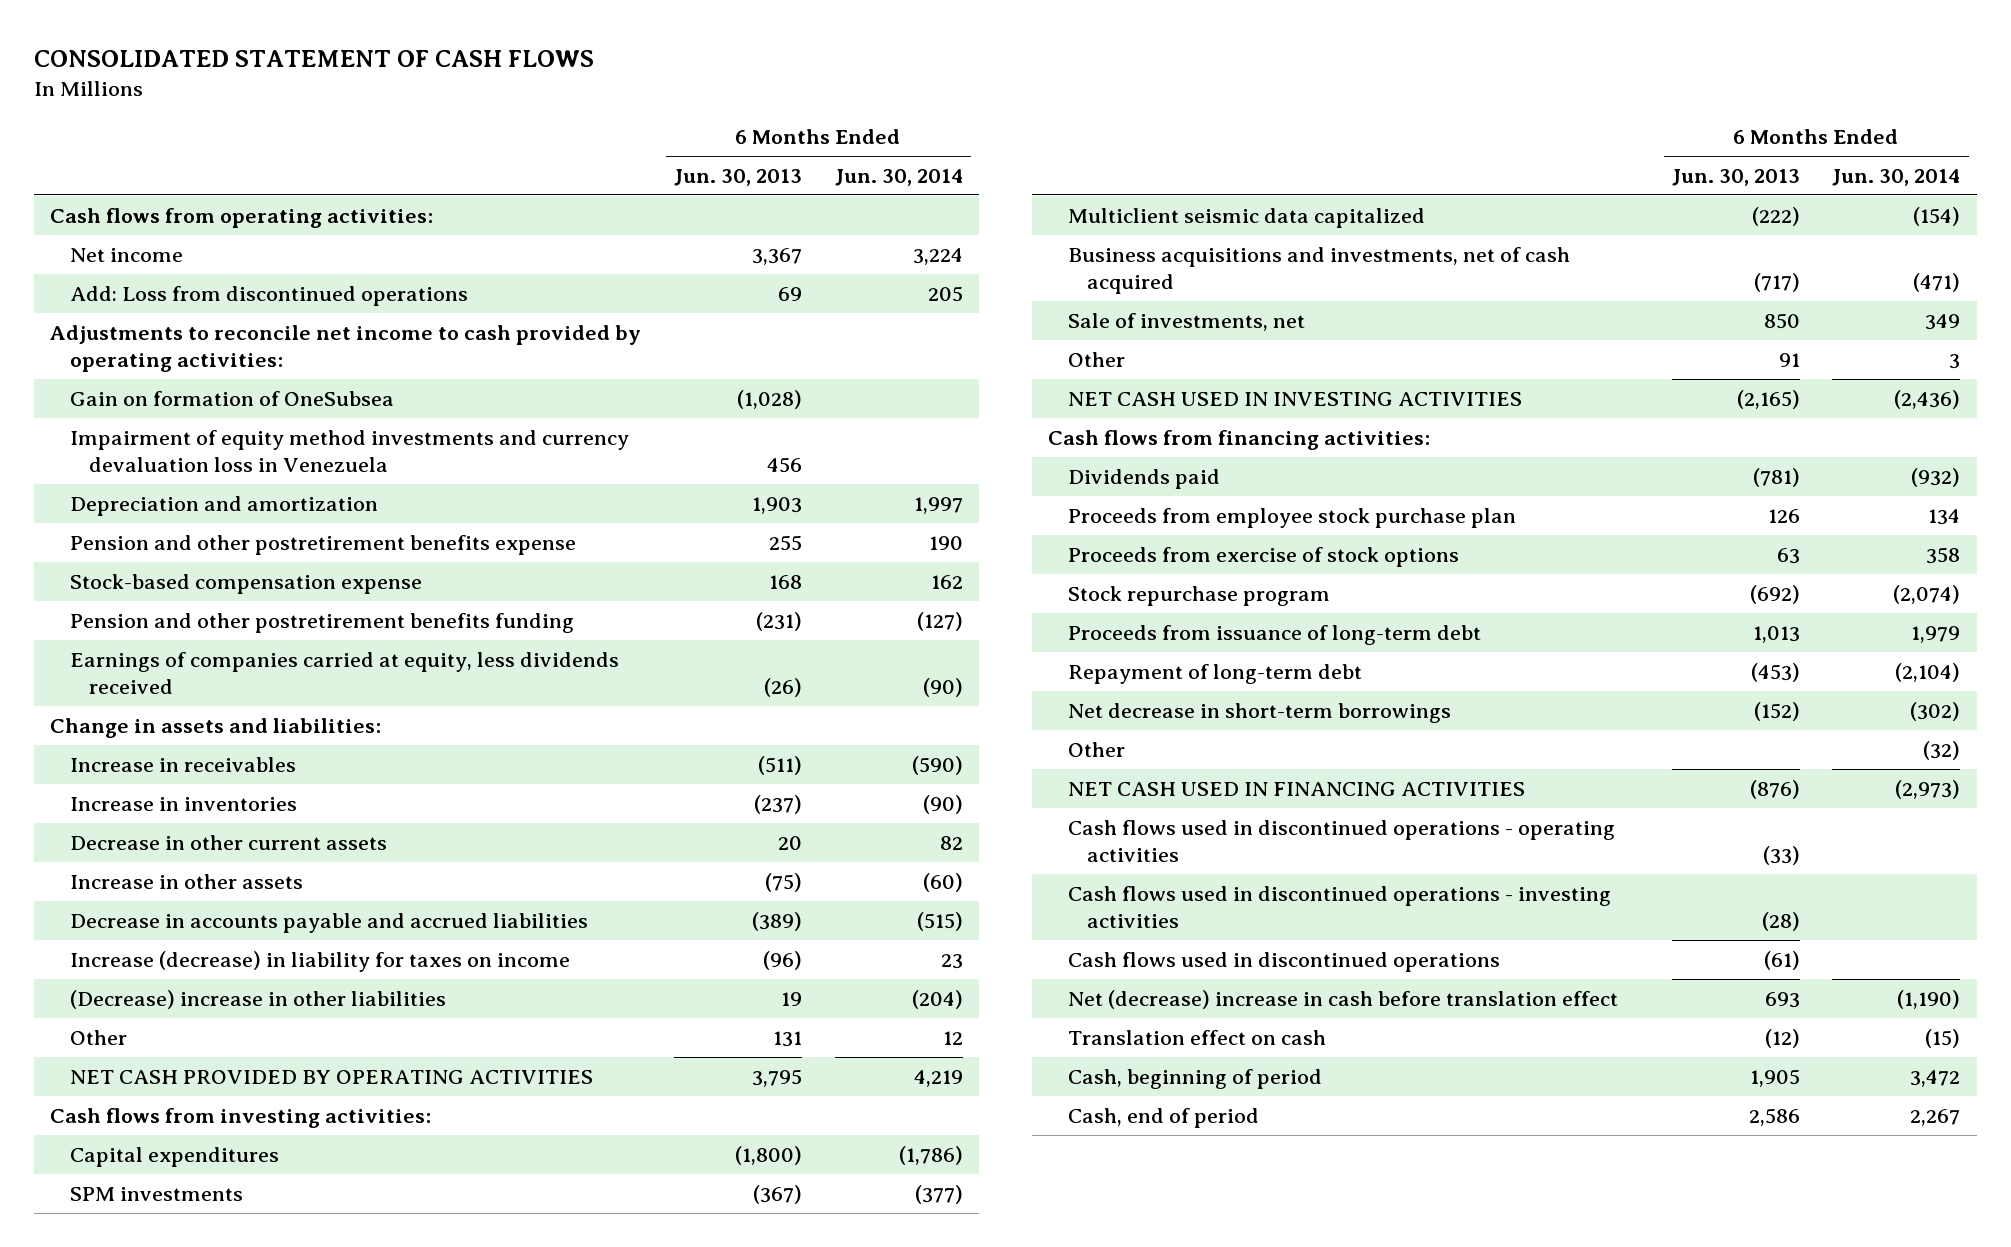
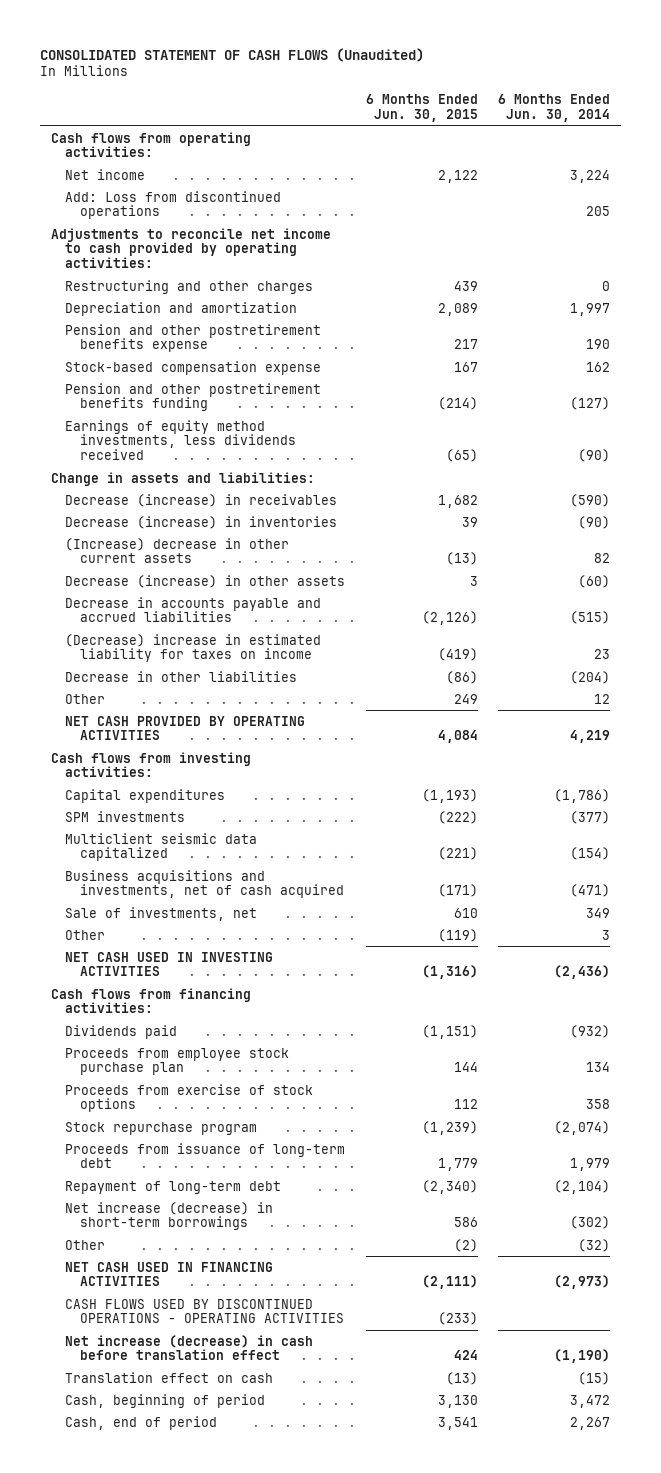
- CONSOLIDATED STATEMENT OF CASH FLOWS
+ CONSOLIDATED STATEMENT OF CASH FLOWS (Unaudited)
- | 6 Months Ended Jun. 30, 2013 | 6 Months Ended Jun. 30, 2014
+ | 6 Months Ended Jun. 30, 2015 | 6 Months Ended Jun. 30, 2014
- Gain on formation of OneSubsea | (1,028) |
- Impairment of equity method investments and currency devaluation loss in Venezuela | 456 |
+ Restructuring and other charges | 439 | 0
- Earnings of companies carried at equity, less dividends received | (26) | (90)
+ Earnings of equity method investments, less dividends received | (65) | (90)
- Increase in receivables | (511) | (590)
- Increase in inventories | (237) | (90)
- Decrease in other current assets | 20 | 82
- Increase in other assets | (75) | (60)
+ Decrease (increase) in receivables | 1,682 | (590)
+ Decrease (increase) in inventories | 39 | (90)
+ (Increase) decrease in other current assets | (13) | 82
+ Decrease (increase) in other assets | 3 | (60)
- Increase (decrease) in liability for taxes on income | (96) | 23
- (Decrease) increase in other liabilities | 19 | (204)
+ (Decrease) increase in estimated liability for taxes on income | (419) | 23
+ Decrease in other liabilities | (86) | (204)
- Net decrease in short-term borrowings | (152) | (302)
+ Net increase (decrease) in short-term borrowings | 586 | (302)
- Cash flows used in discontinued operations - operating activities | (33) |
- Cash flows used in discontinued operations - investing activities | (28) |
- Cash flows used in discontinued operations | (61) |
- Net (decrease) increase in cash before translation effect | 693 | (1,190)
+ CASH FLOWS USED BY DISCONTINUED OPERATIONS - OPERATING ACTIVITIES | (233) |
+ Net increase (decrease) in cash before translation effect | 424 | (1,190)

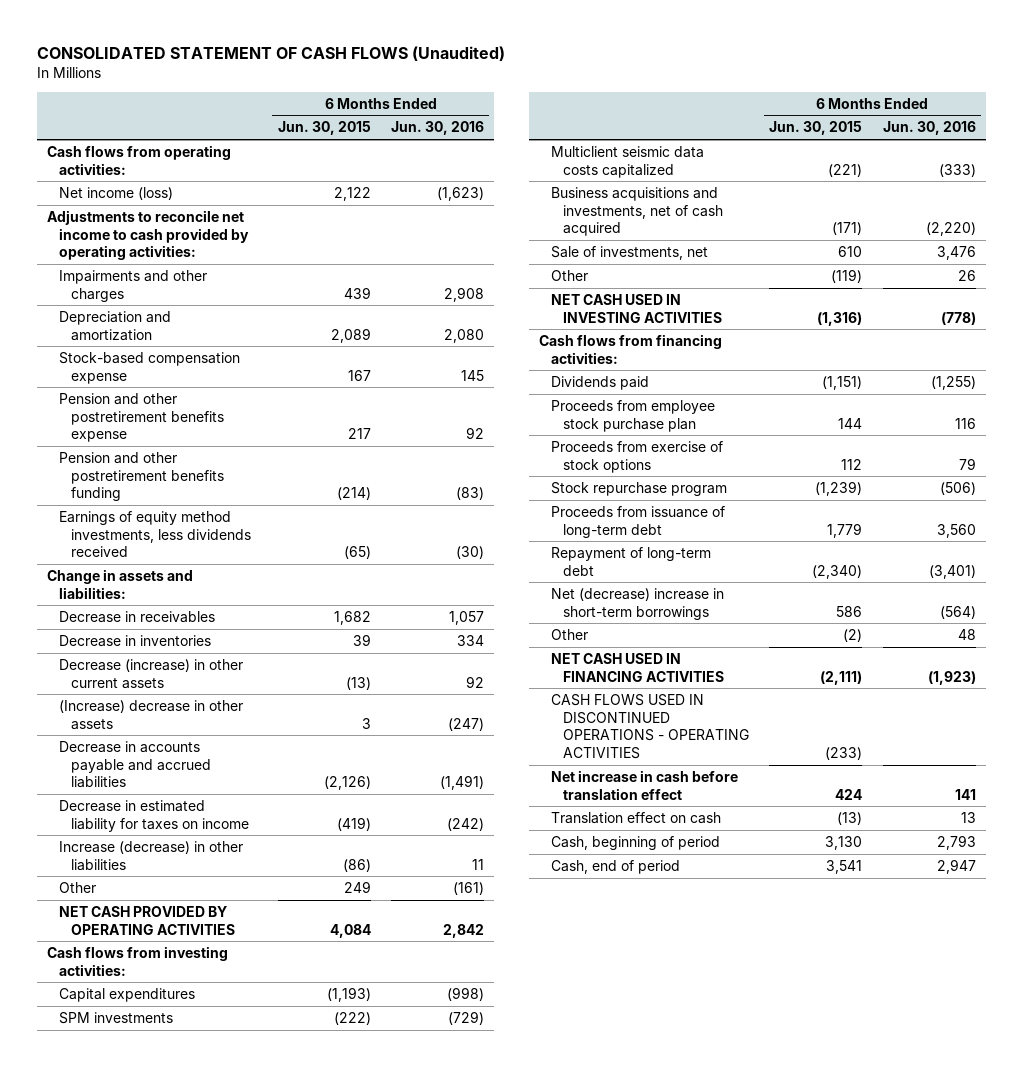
- | 6 Months Ended Jun. 30, 2015 | 6 Months Ended Jun. 30, 2014
+ | 6 Months Ended Jun. 30, 2015 | 6 Months Ended Jun. 30, 2016
- Net income | 2,122 | 3,224
- Add: Loss from discontinued operations | | 205
+ Net income (loss) | 2,122 | (1,623)
- Restructuring and other charges | 439 | 0
+ Impairments and other charges | 439 | 2,908
moved down: Pension and other postretirement benefits expense | 217 | 92
- Decrease (increase) in receivables | 1,682 | (590)
- Decrease (increase) in inventories | 39 | (90)
- (Increase) decrease in other current assets | (13) | 82
- Decrease (increase) in other assets | 3 | (60)
+ Decrease in receivables | 1,682 | 1,057
+ Decrease in inventories | 39 | 334
+ Decrease (increase) in other current assets | (13) | 92
+ (Increase) decrease in other assets | 3 | (247)
- (Decrease) increase in estimated liability for taxes on income | (419) | 23
- Decrease in other liabilities | (86) | (204)
+ Decrease in estimated liability for taxes on income | (419) | (242)
+ Increase (decrease) in other liabilities | (86) | 11
- Multiclient seismic data capitalized | (221) | (154)
+ Multiclient seismic data costs capitalized | (221) | (333)
- Net increase (decrease) in short-term borrowings | 586 | (302)
+ Net (decrease) increase in short-term borrowings | 586 | (564)
- CASH FLOWS USED BY DISCONTINUED OPERATIONS - OPERATING ACTIVITIES | (233) |
- Net increase (decrease) in cash before translation effect | 424 | (1,190)
+ CASH FLOWS USED IN DISCONTINUED OPERATIONS - OPERATING ACTIVITIES | (233) |
+ Net increase in cash before translation effect | 424 | 141

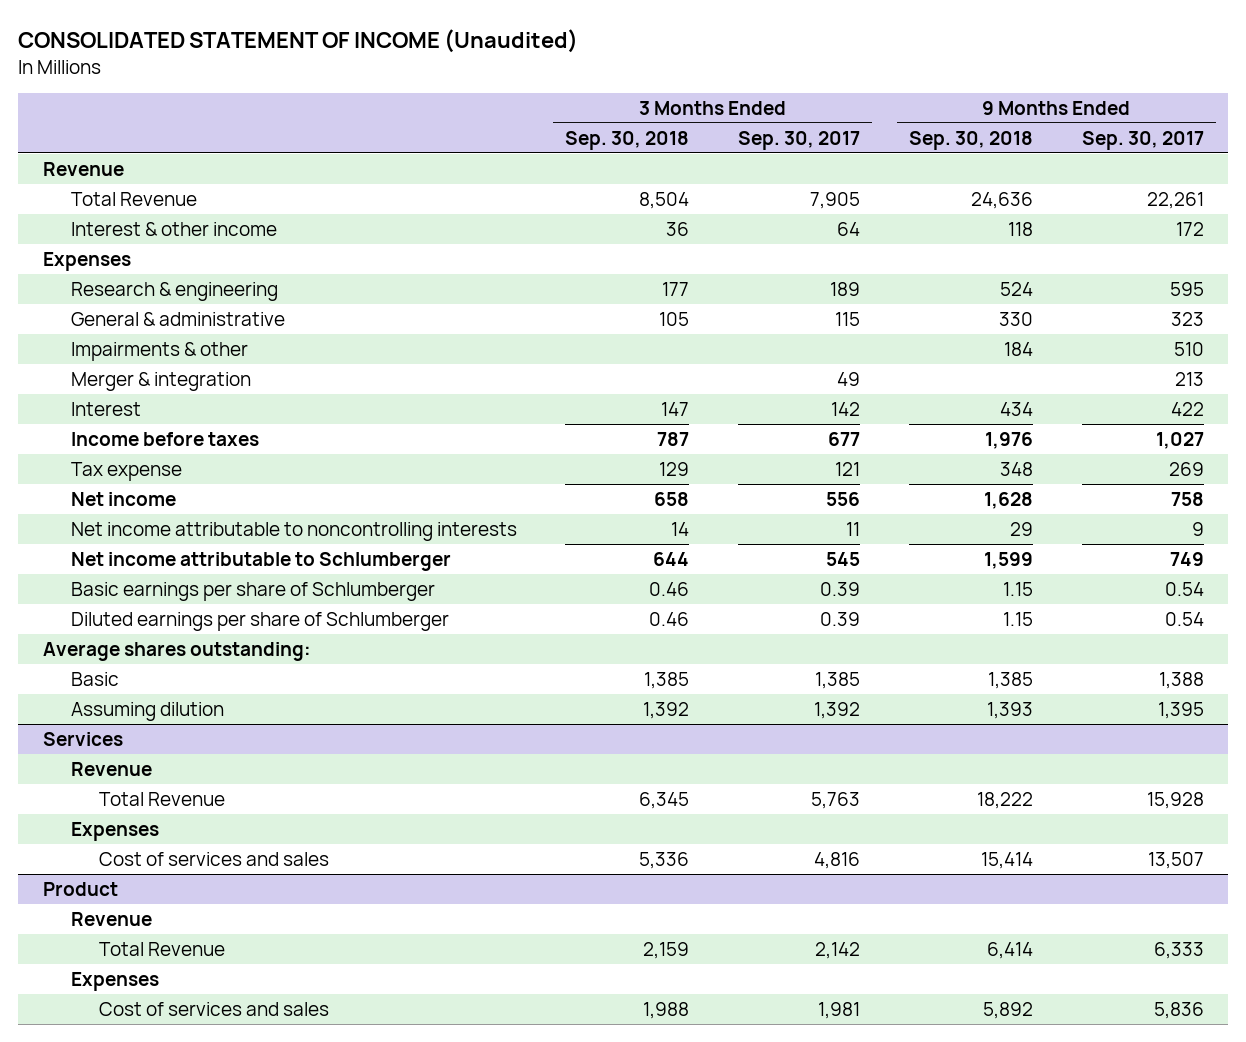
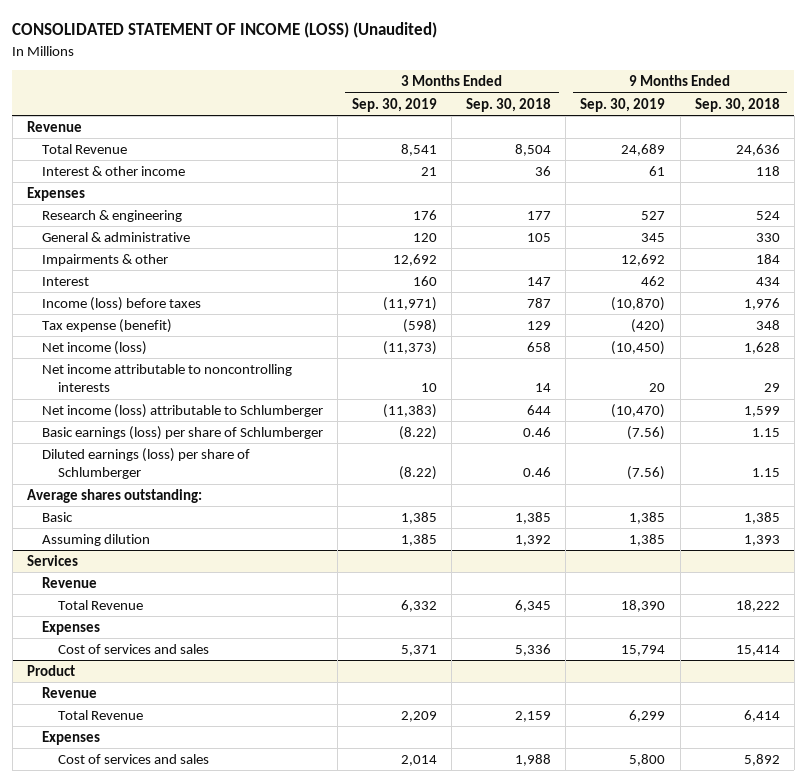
- CONSOLIDATED STATEMENT OF INCOME (Unaudited)
+ CONSOLIDATED STATEMENT OF INCOME (LOSS) (Unaudited)
- | 3 Months Ended Sep. 30, 2018 | 3 Months Ended Sep. 30, 2017 | 9 Months Ended Sep. 30, 2018 | 9 Months Ended Sep. 30, 2017
+ | 3 Months Ended Sep. 30, 2019 | 3 Months Ended Sep. 30, 2018 | 9 Months Ended Sep. 30, 2019 | 9 Months Ended Sep. 30, 2018
- Merger & integration | | 49 | | 213
- Income before taxes | 787 | 677 | 1,976 | 1,027
- Tax expense | 129 | 121 | 348 | 269
- Net income | 658 | 556 | 1,628 | 758
+ Income (loss) before taxes | (11,971) | 787 | (10,870) | 1,976
+ Tax expense (benefit) | (598) | 129 | (420) | 348
+ Net income (loss) | (11,373) | 658 | (10,450) | 1,628
- Net income attributable to Schlumberger | 644 | 545 | 1,599 | 749
- Basic earnings per share of Schlumberger | 0.46 | 0.39 | 1.15 | 0.54
- Diluted earnings per share of Schlumberger | 0.46 | 0.39 | 1.15 | 0.54
+ Net income (loss) attributable to Schlumberger | (11,383) | 644 | (10,470) | 1,599
+ Basic earnings (loss) per share of Schlumberger | (8.22) | 0.46 | (7.56) | 1.15
+ Diluted earnings (loss) per share of Schlumberger | (8.22) | 0.46 | (7.56) | 1.15

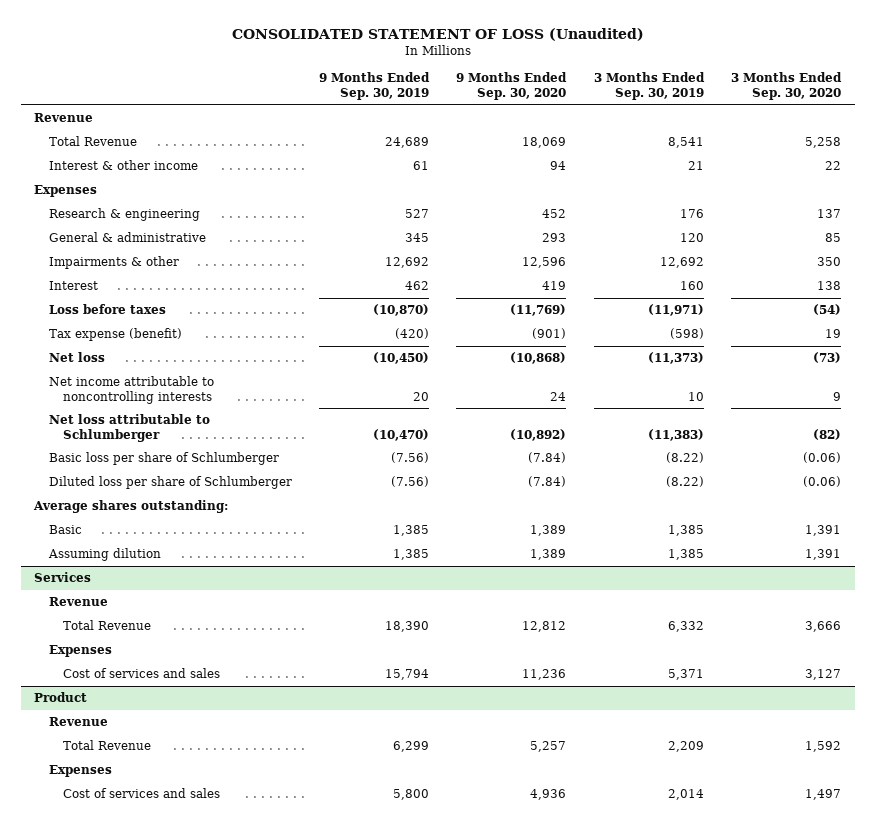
- CONSOLIDATED STATEMENT OF INCOME (LOSS) (Unaudited)
+ CONSOLIDATED STATEMENT OF LOSS (Unaudited)
- | 3 Months Ended Sep. 30, 2019 | 3 Months Ended Sep. 30, 2018 | 9 Months Ended Sep. 30, 2019 | 9 Months Ended Sep. 30, 2018
+ | 9 Months Ended Sep. 30, 2019 | 9 Months Ended Sep. 30, 2020 | 3 Months Ended Sep. 30, 2019 | 3 Months Ended Sep. 30, 2020
- Income (loss) before taxes | (11,971) | 787 | (10,870) | 1,976
+ Loss before taxes | (10,870) | (11,769) | (11,971) | (54)
- Net income (loss) | (11,373) | 658 | (10,450) | 1,628
+ Net loss | (10,450) | (10,868) | (11,373) | (73)
- Net income (loss) attributable to Schlumberger | (11,383) | 644 | (10,470) | 1,599
- Basic earnings (loss) per share of Schlumberger | (8.22) | 0.46 | (7.56) | 1.15
- Diluted earnings (loss) per share of Schlumberger | (8.22) | 0.46 | (7.56) | 1.15
+ Net loss attributable to Schlumberger | (10,470) | (10,892) | (11,383) | (82)
+ Basic loss per share of Schlumberger | (7.56) | (7.84) | (8.22) | (0.06)
+ Diluted loss per share of Schlumberger | (7.56) | (7.84) | (8.22) | (0.06)

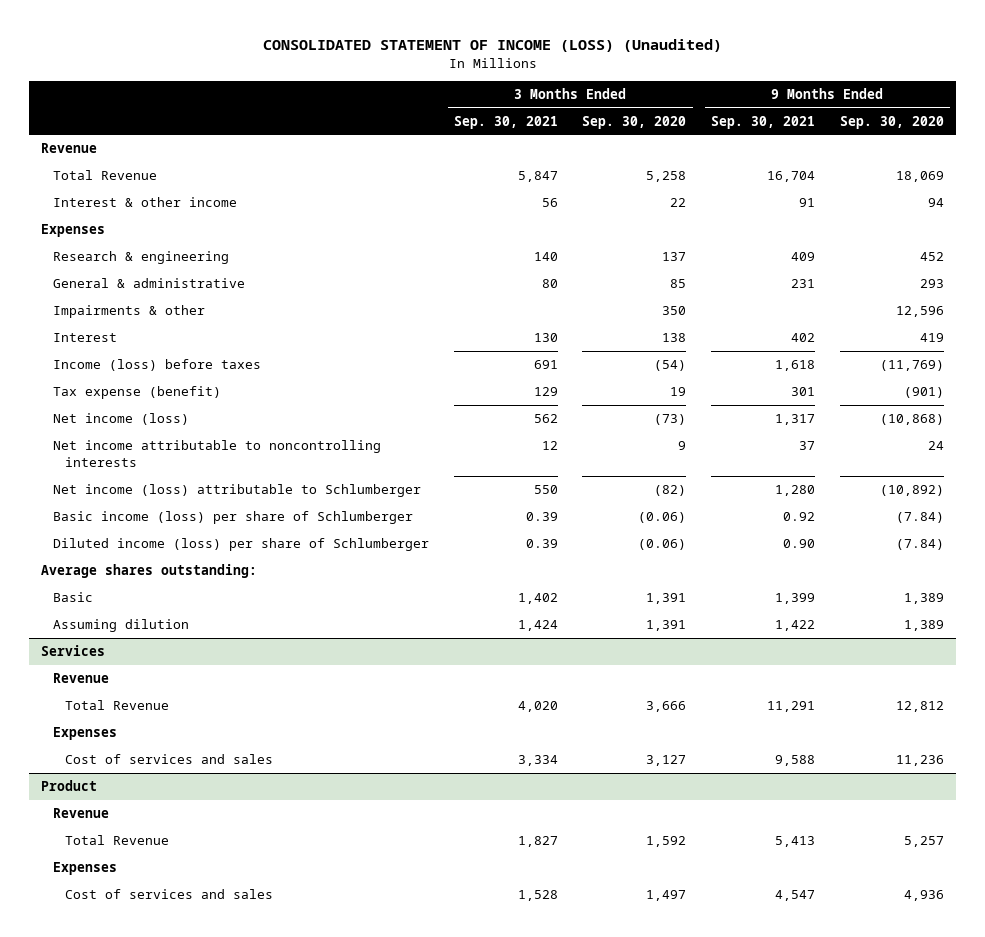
- CONSOLIDATED STATEMENT OF LOSS (Unaudited)
+ CONSOLIDATED STATEMENT OF INCOME (LOSS) (Unaudited)
- | 9 Months Ended Sep. 30, 2019 | 9 Months Ended Sep. 30, 2020 | 3 Months Ended Sep. 30, 2019 | 3 Months Ended Sep. 30, 2020
+ | 3 Months Ended Sep. 30, 2021 | 3 Months Ended Sep. 30, 2020 | 9 Months Ended Sep. 30, 2021 | 9 Months Ended Sep. 30, 2020
- Loss before taxes | (10,870) | (11,769) | (11,971) | (54)
+ Income (loss) before taxes | 691 | (54) | 1,618 | (11,769)
- Net loss | (10,450) | (10,868) | (11,373) | (73)
+ Net income (loss) | 562 | (73) | 1,317 | (10,868)
- Net loss attributable to Schlumberger | (10,470) | (10,892) | (11,383) | (82)
- Basic loss per share of Schlumberger | (7.56) | (7.84) | (8.22) | (0.06)
- Diluted loss per share of Schlumberger | (7.56) | (7.84) | (8.22) | (0.06)
+ Net income (loss) attributable to Schlumberger | 550 | (82) | 1,280 | (10,892)
+ Basic income (loss) per share of Schlumberger | 0.39 | (0.06) | 0.92 | (7.84)
+ Diluted income (loss) per share of Schlumberger | 0.39 | (0.06) | 0.90 | (7.84)

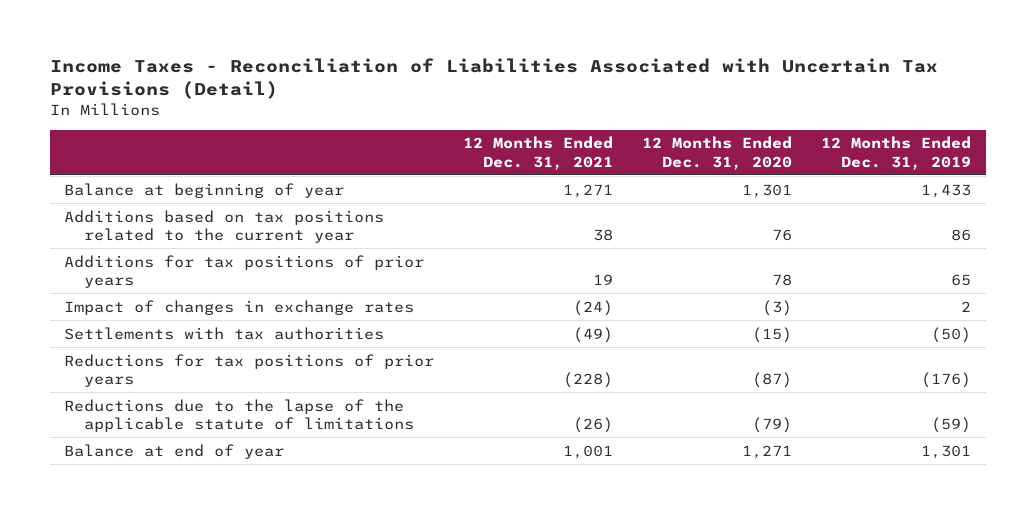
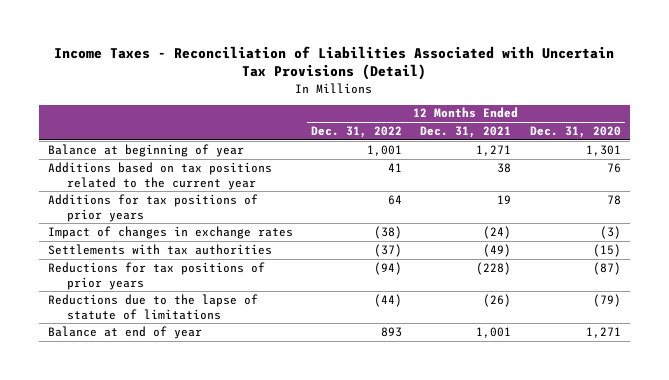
- | 12 Months Ended Dec. 31, 2021 | 12 Months Ended Dec. 31, 2020 | 12 Months Ended Dec. 31, 2019
+ | 12 Months Ended Dec. 31, 2022 | 12 Months Ended Dec. 31, 2021 | 12 Months Ended Dec. 31, 2020
- Reductions due to the lapse of the applicable statute of limitations | (26) | (79) | (59)
+ Reductions due to the lapse of statute of limitations | (44) | (26) | (79)

